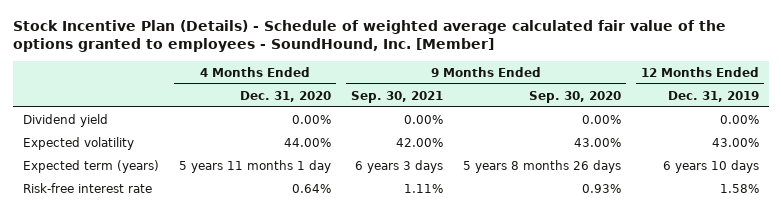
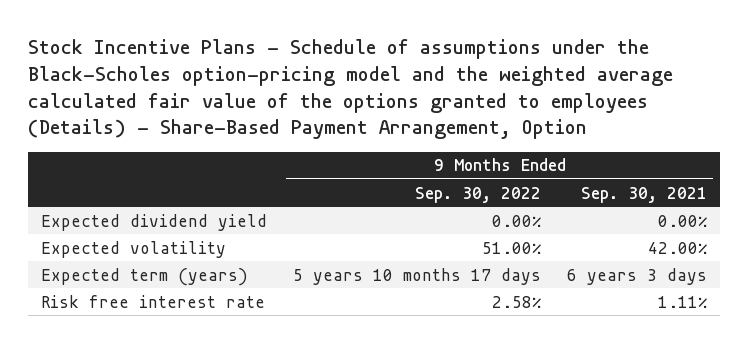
- Stock Incentive Plan (Details) - Schedule of weighted average calculated fair value of the options granted to employees - SoundHound, Inc. [Member]
+ Stock Incentive Plans - Schedule of assumptions under the Black-Scholes option-pricing model and the weighted average calculated fair value of the options granted to employees (Details) - Share-Based Payment Arrangement, Option
- | 4 Months Ended Dec. 31, 2020 | 9 Months Ended Sep. 30, 2021 | 9 Months Ended Sep. 30, 2020 | 12 Months Ended Dec. 31, 2019
+ | 9 Months Ended Sep. 30, 2022 | 9 Months Ended Sep. 30, 2021
- Dividend yield | 0.00% | 0.00% | 0.00% | 0.00%
+ Expected dividend yield | 0.00% | 0.00%
- Risk-free interest rate | 0.64% | 1.11% | 0.93% | 1.58%
+ Risk free interest rate | 2.58% | 1.11%

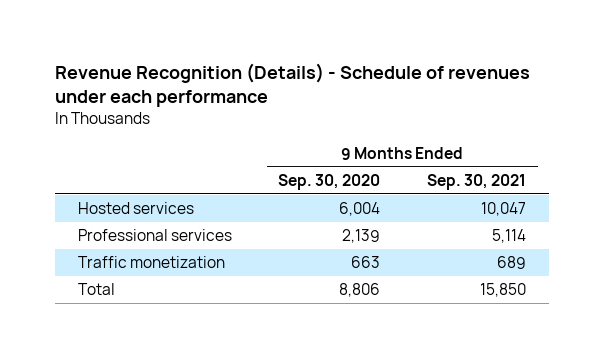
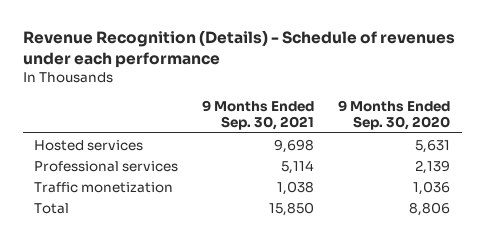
- | 9 Months Ended Sep. 30, 2020 | 9 Months Ended Sep. 30, 2021
+ | 9 Months Ended Sep. 30, 2021 | 9 Months Ended Sep. 30, 2020
- Hosted services | 6,004 | 10,047
+ Hosted services | 9,698 | 5,631
- Traffic monetization | 663 | 689
+ Traffic monetization | 1,038 | 1,036

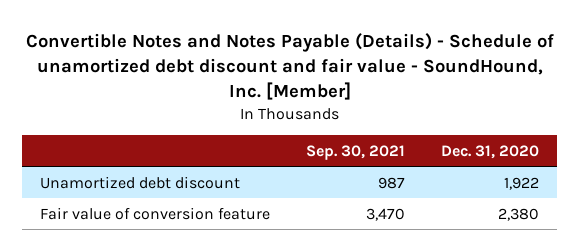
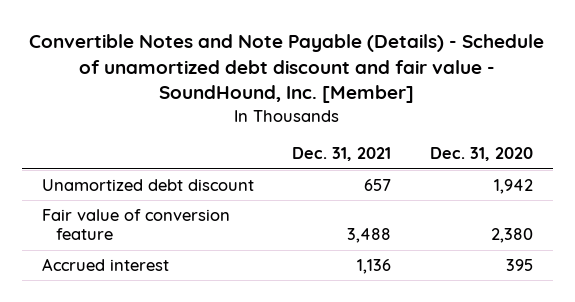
- Convertible Notes and Notes Payable (Details) - Schedule of unamortized debt discount and fair value - SoundHound, Inc. [Member]
+ Convertible Notes and Note Payable (Details) - Schedule of unamortized debt discount and fair value - SoundHound, Inc. [Member]
- | Sep. 30, 2021 | Dec. 31, 2020
+ | Dec. 31, 2021 | Dec. 31, 2020
- Unamortized debt discount | 987 | 1,922
+ Unamortized debt discount | 657 | 1,942
+ Accrued interest | 1,136 | 395

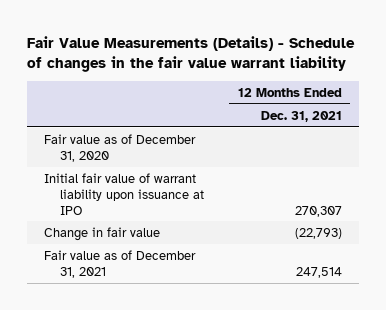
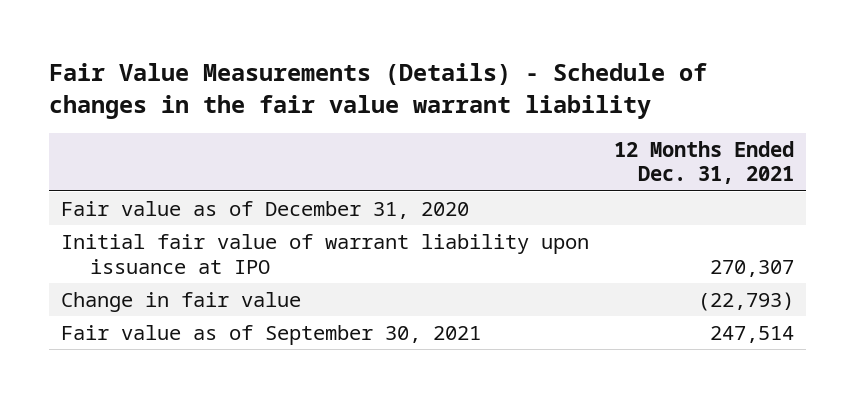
- Fair value as of December 31, 2021 | 247,514
+ Fair value as of September 30, 2021 | 247,514

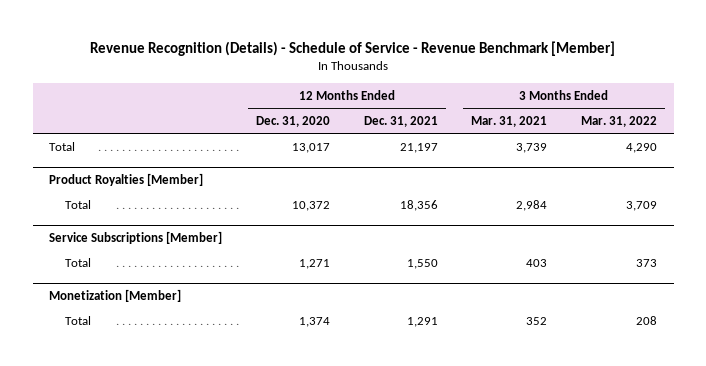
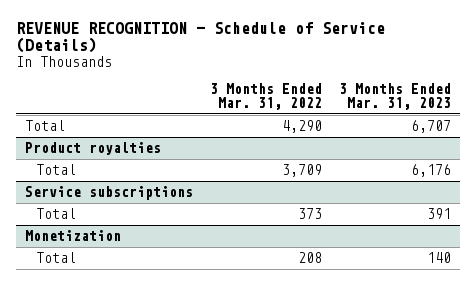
- Revenue Recognition (Details) - Schedule of Service - Revenue Benchmark [Member]
+ REVENUE RECOGNITION - Schedule of Service (Details)
- | 12 Months Ended Dec. 31, 2020 | 12 Months Ended Dec. 31, 2021 | 3 Months Ended Mar. 31, 2021 | 3 Months Ended Mar. 31, 2022
+ | 3 Months Ended Mar. 31, 2022 | 3 Months Ended Mar. 31, 2023
- Product Royalties [Member]
+ Product royalties
- Service Subscriptions [Member]
+ Service subscriptions
- Monetization [Member]
+ Monetization

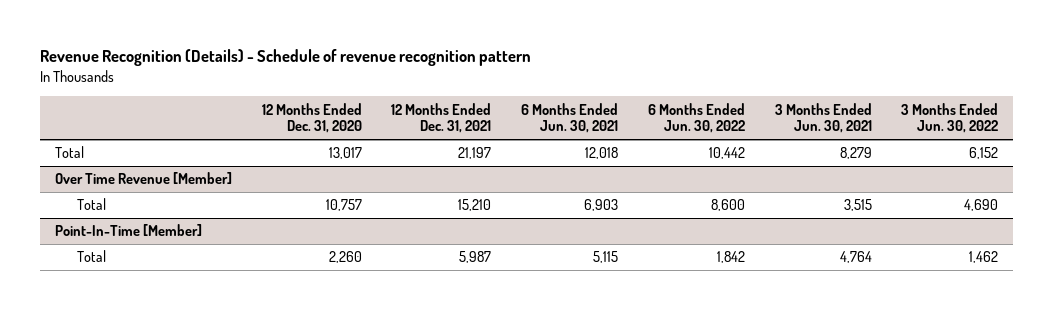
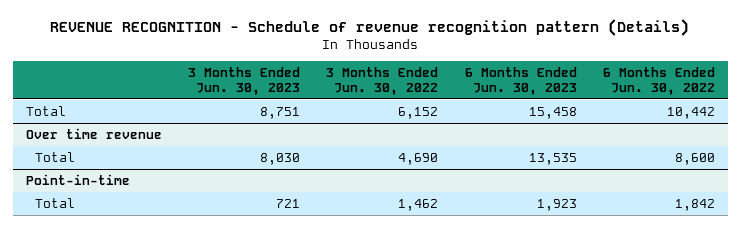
- Revenue Recognition (Details) - Schedule of revenue recognition pattern
+ REVENUE RECOGNITION - Schedule of revenue recognition pattern (Details)
- | 12 Months Ended Dec. 31, 2020 | 12 Months Ended Dec. 31, 2021 | 6 Months Ended Jun. 30, 2021 | 6 Months Ended Jun. 30, 2022 | 3 Months Ended Jun. 30, 2021 | 3 Months Ended Jun. 30, 2022
+ | 3 Months Ended Jun. 30, 2023 | 3 Months Ended Jun. 30, 2022 | 6 Months Ended Jun. 30, 2023 | 6 Months Ended Jun. 30, 2022
- Over Time Revenue [Member]
+ Over time revenue
- Point-In-Time [Member]
+ Point-in-time

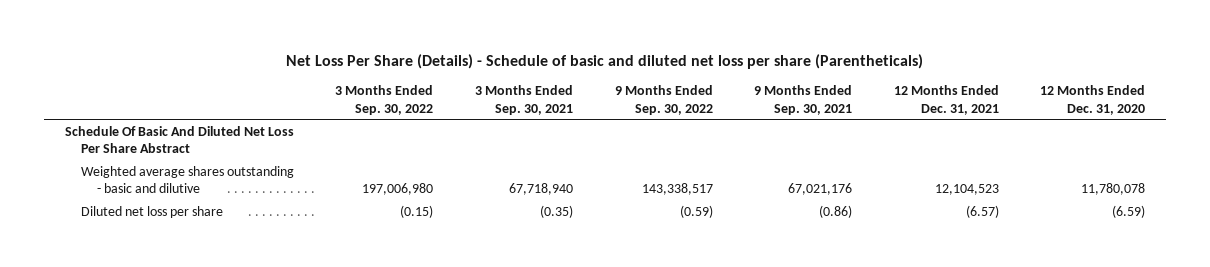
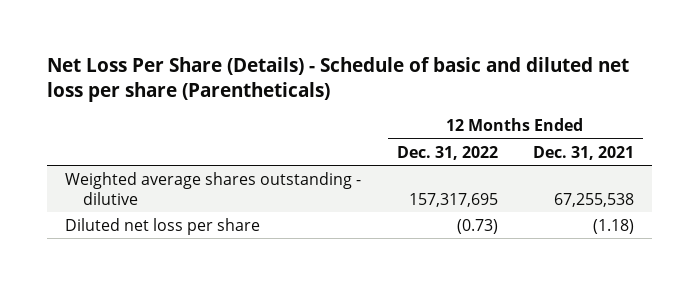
- | 3 Months Ended Sep. 30, 2022 | 3 Months Ended Sep. 30, 2021 | 9 Months Ended Sep. 30, 2022 | 9 Months Ended Sep. 30, 2021 | 12 Months Ended Dec. 31, 2021 | 12 Months Ended Dec. 31, 2020
+ | 12 Months Ended Dec. 31, 2022 | 12 Months Ended Dec. 31, 2021
- Schedule Of Basic And Diluted Net Loss Per Share Abstract
- Weighted average shares outstanding - basic and dilutive | 197,006,980 | 67,718,940 | 143,338,517 | 67,021,176 | 12,104,523 | 11,780,078
- Diluted net loss per share | (0.15) | (0.35) | (0.59) | (0.86) | (6.57) | (6.59)
+ Weighted average shares outstanding - dilutive | 157,317,695 | 67,255,538
+ Diluted net loss per share | (0.73) | (1.18)

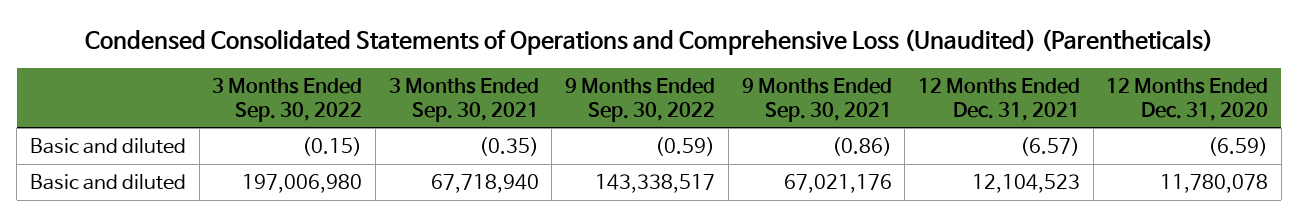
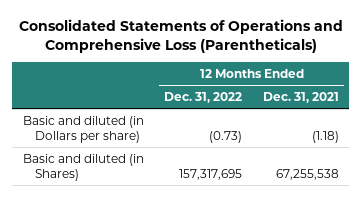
- Condensed Consolidated Statements of Operations and Comprehensive Loss (Unaudited) (Parentheticals)
+ Consolidated Statements of Operations and Comprehensive Loss (Parentheticals)
- | 3 Months Ended Sep. 30, 2022 | 3 Months Ended Sep. 30, 2021 | 9 Months Ended Sep. 30, 2022 | 9 Months Ended Sep. 30, 2021 | 12 Months Ended Dec. 31, 2021 | 12 Months Ended Dec. 31, 2020
+ | 12 Months Ended Dec. 31, 2022 | 12 Months Ended Dec. 31, 2021
- Basic and diluted | (0.15) | (0.35) | (0.59) | (0.86) | (6.57) | (6.59)
- Basic and diluted | 197,006,980 | 67,718,940 | 143,338,517 | 67,021,176 | 12,104,523 | 11,780,078
+ Basic and diluted (in Dollars per share) | (0.73) | (1.18)
+ Basic and diluted (in Shares) | 157,317,695 | 67,255,538

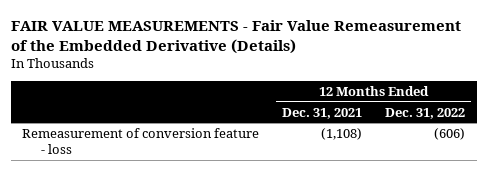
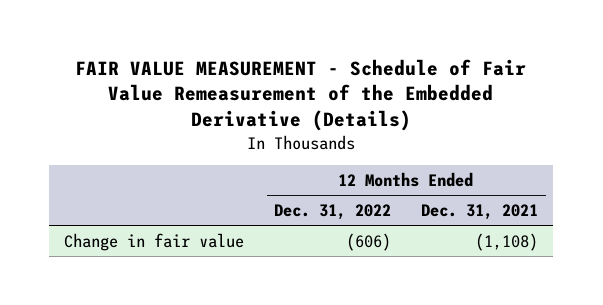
- FAIR VALUE MEASUREMENTS - Fair Value Remeasurement of the Embedded Derivative (Details)
+ FAIR VALUE MEASUREMENT - Schedule of Fair Value Remeasurement of the Embedded Derivative (Details)
- | 12 Months Ended Dec. 31, 2021 | 12 Months Ended Dec. 31, 2022
+ | 12 Months Ended Dec. 31, 2022 | 12 Months Ended Dec. 31, 2021
- Remeasurement of conversion feature - loss | (1,108) | (606)
+ Change in fair value | (606) | (1,108)

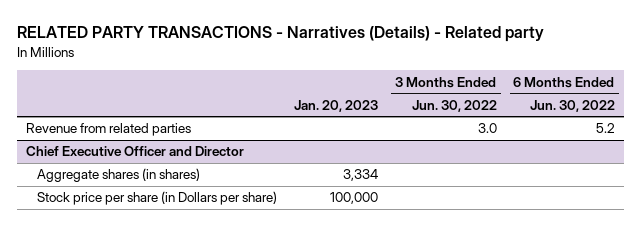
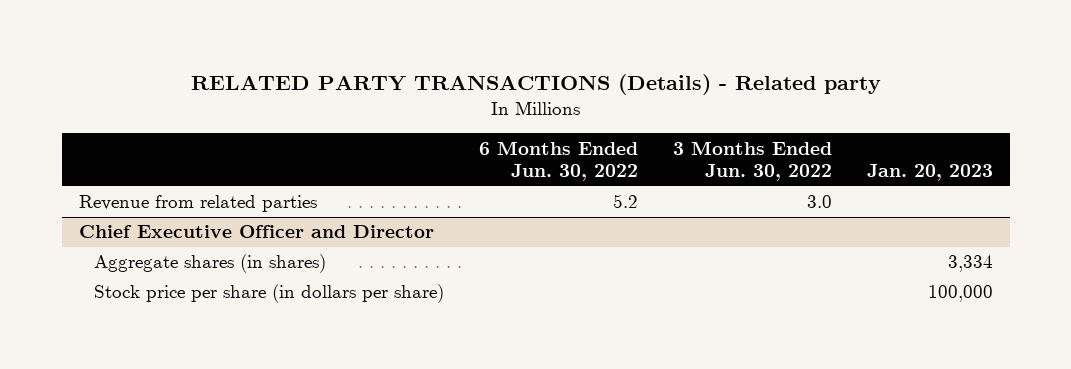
- RELATED PARTY TRANSACTIONS - Narratives (Details) - Related party
+ RELATED PARTY TRANSACTIONS (Details) - Related party
- | Jan. 20, 2023 | 3 Months Ended Jun. 30, 2022 | 6 Months Ended Jun. 30, 2022
+ | 6 Months Ended Jun. 30, 2022 | 3 Months Ended Jun. 30, 2022 | Jan. 20, 2023
@ Chief Executive Officer and Director
- Stock price per share (in Dollars per share) | 100,000 | |
+ Stock price per share (in dollars per share) | | | 100,000

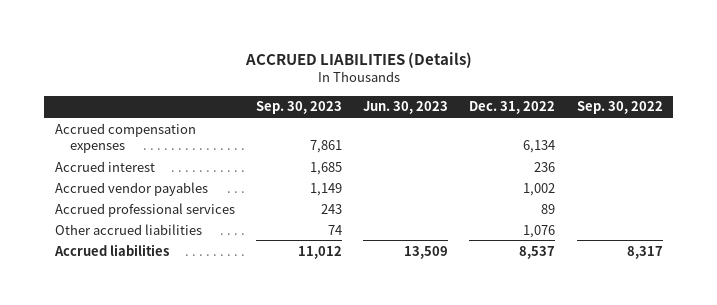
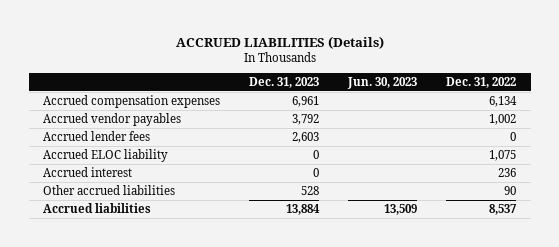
- | Sep. 30, 2023 | Jun. 30, 2023 | Dec. 31, 2022 | Sep. 30, 2022
+ | Dec. 31, 2023 | Jun. 30, 2023 | Dec. 31, 2022
- Accrued professional services | 243 | | 89 |
- Other accrued liabilities | 74 | | 1,076 |
+ Accrued lender fees | 2,603 | | 0
+ Accrued ELOC liability | 0 | | 1,075
moved down: Accrued interest | 0 | | 236
+ Other accrued liabilities | 528 | | 90

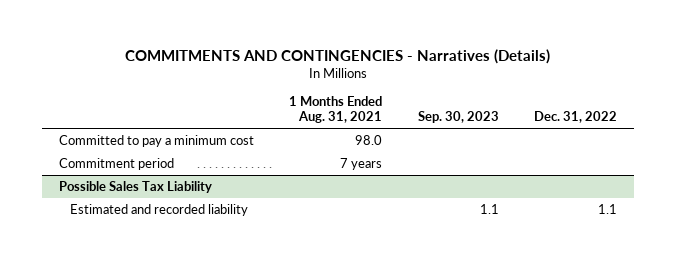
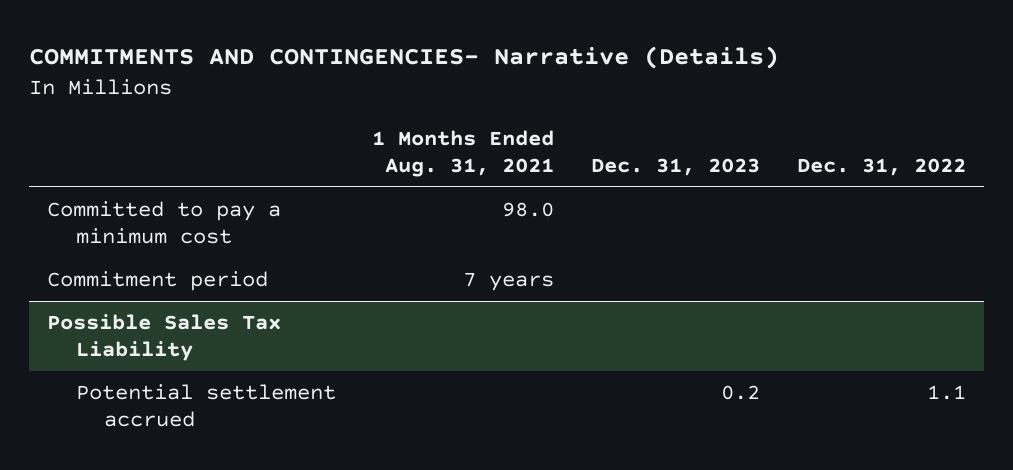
- COMMITMENTS AND CONTINGENCIES - Narratives (Details)
+ COMMITMENTS AND CONTINGENCIES- Narrative (Details)
- | 1 Months Ended Aug. 31, 2021 | Sep. 30, 2023 | Dec. 31, 2022
+ | 1 Months Ended Aug. 31, 2021 | Dec. 31, 2023 | Dec. 31, 2022
@ Possible Sales Tax Liability
- Estimated and recorded liability | | 1.1 | 1.1
+ Potential settlement accrued | | 0.2 | 1.1

